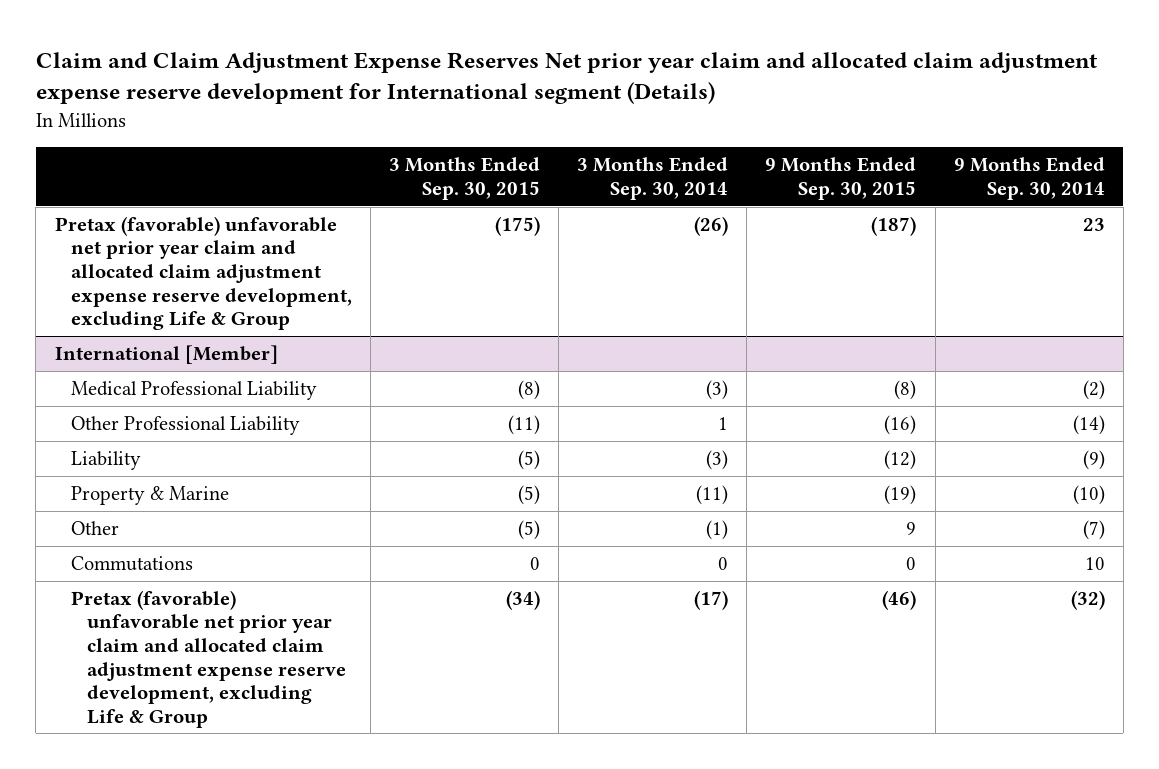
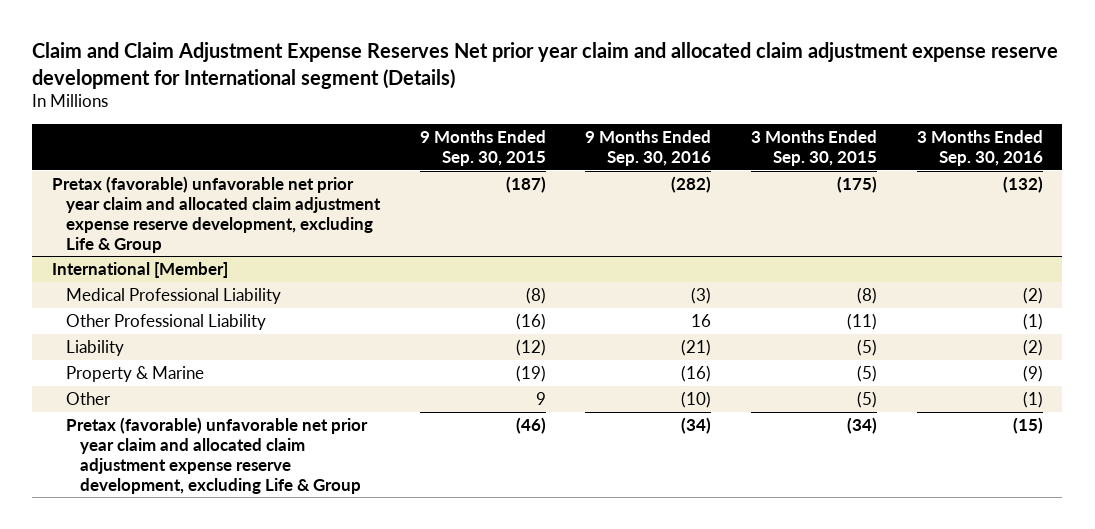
- | 3 Months Ended Sep. 30, 2015 | 3 Months Ended Sep. 30, 2014 | 9 Months Ended Sep. 30, 2015 | 9 Months Ended Sep. 30, 2014
+ | 9 Months Ended Sep. 30, 2015 | 9 Months Ended Sep. 30, 2016 | 3 Months Ended Sep. 30, 2015 | 3 Months Ended Sep. 30, 2016
@ International [Member]
- Commutations | 0 | 0 | 0 | 10

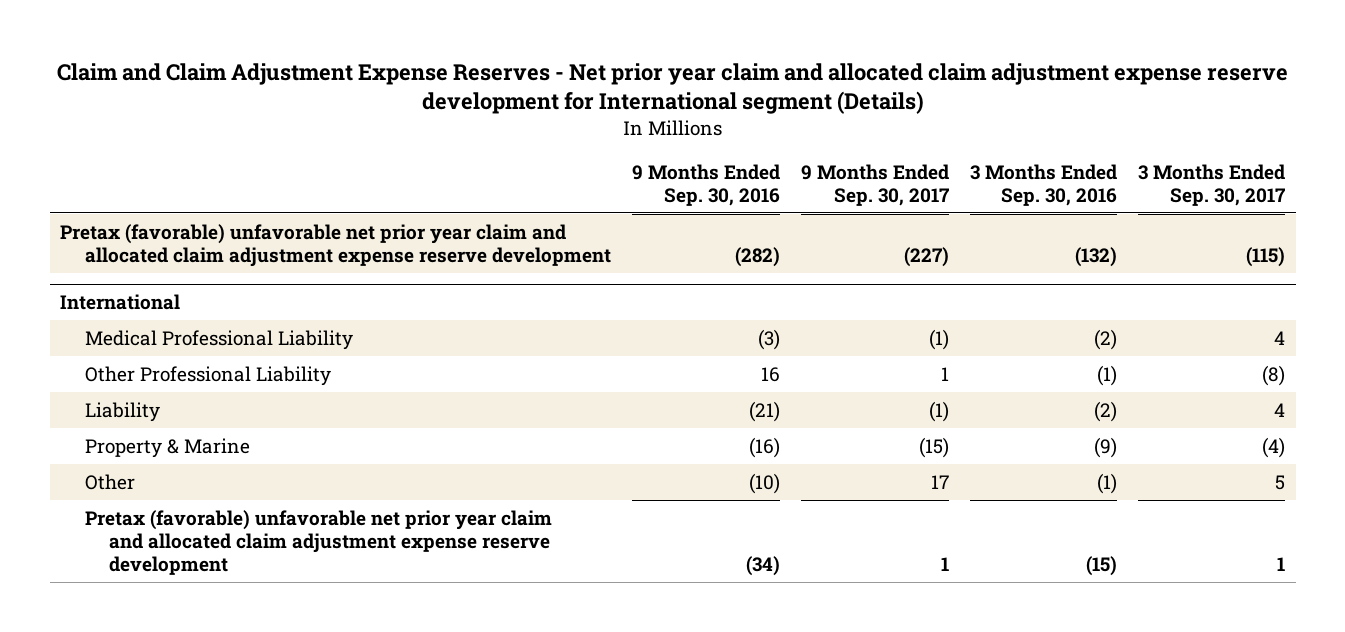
- Claim and Claim Adjustment Expense Reserves Net prior year claim and allocated claim adjustment expense reserve development for International segment (Details)
+ Claim and Claim Adjustment Expense Reserves - Net prior year claim and allocated claim adjustment expense reserve development for International segment (Details)
- | 9 Months Ended Sep. 30, 2015 | 9 Months Ended Sep. 30, 2016 | 3 Months Ended Sep. 30, 2015 | 3 Months Ended Sep. 30, 2016
+ | 9 Months Ended Sep. 30, 2016 | 9 Months Ended Sep. 30, 2017 | 3 Months Ended Sep. 30, 2016 | 3 Months Ended Sep. 30, 2017
- Pretax (favorable) unfavorable net prior year claim and allocated claim adjustment expense reserve development, excluding Life & Group | (187) | (282) | (175) | (132)
- International [Member]
+ Pretax (favorable) unfavorable net prior year claim and allocated claim adjustment expense reserve development | (282) | (227) | (132) | (115)
+ International
- Pretax (favorable) unfavorable net prior year claim and allocated claim adjustment expense reserve development, excluding Life & Group | (46) | (34) | (34) | (15)
+ Pretax (favorable) unfavorable net prior year claim and allocated claim adjustment expense reserve development | (34) | 1 | (15) | 1

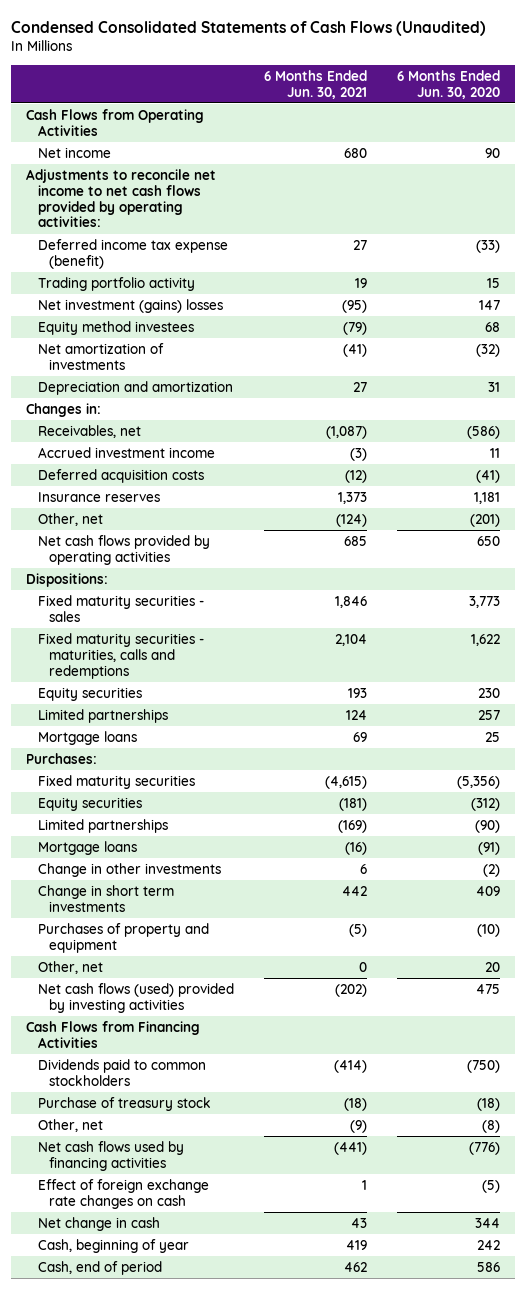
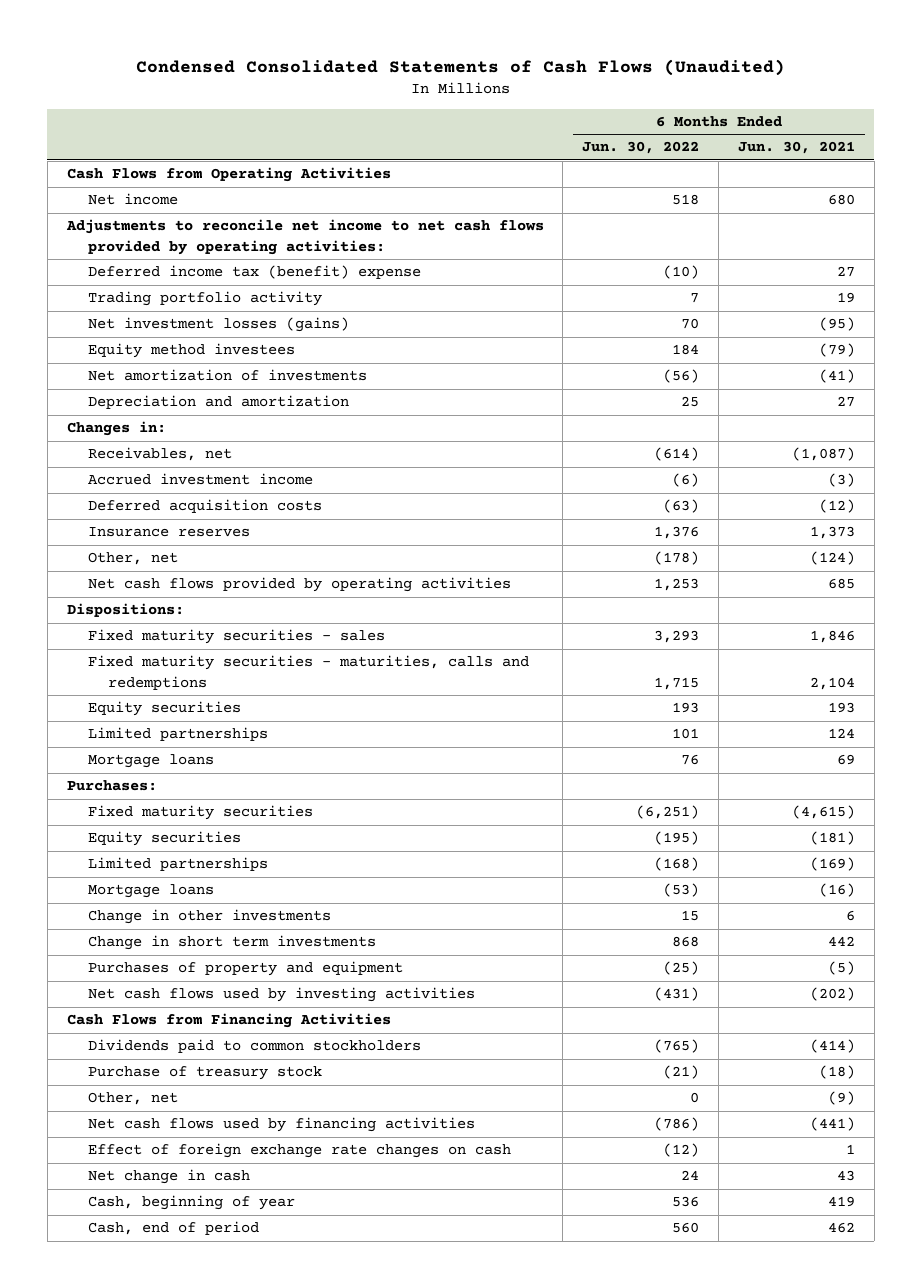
- | 6 Months Ended Jun. 30, 2021 | 6 Months Ended Jun. 30, 2020
+ | 6 Months Ended Jun. 30, 2022 | 6 Months Ended Jun. 30, 2021
- Deferred income tax expense (benefit) | 27 | (33)
+ Deferred income tax (benefit) expense | (10) | 27
- Net investment (gains) losses | (95) | 147
+ Net investment losses (gains) | 70 | (95)
- Other, net | 0 | 20
- Net cash flows (used) provided by investing activities | (202) | 475
+ Net cash flows used by investing activities | (431) | (202)

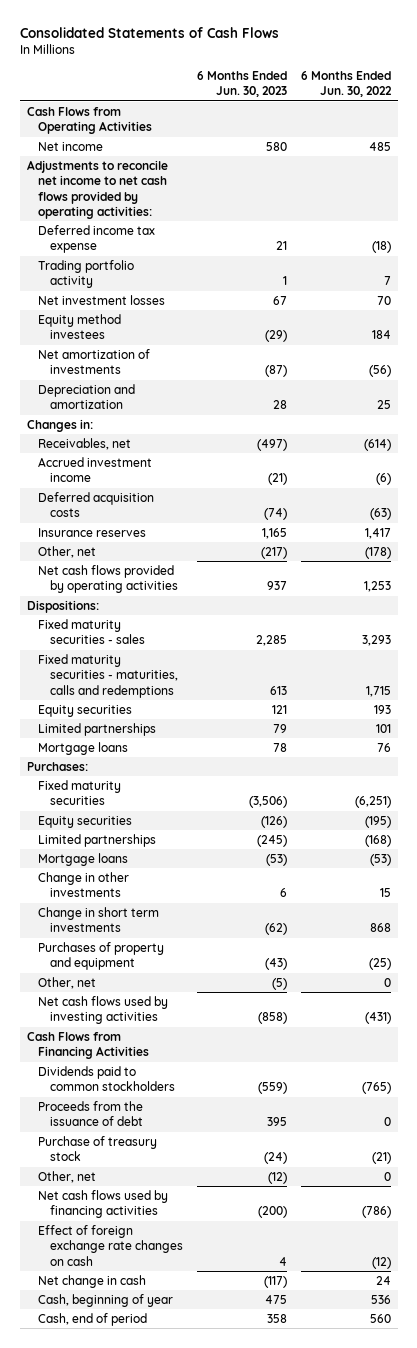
- Condensed Consolidated Statements of Cash Flows (Unaudited)
+ Consolidated Statements of Cash Flows
- | 6 Months Ended Jun. 30, 2022 | 6 Months Ended Jun. 30, 2021
+ | 6 Months Ended Jun. 30, 2023 | 6 Months Ended Jun. 30, 2022
- Net income | 518 | 680
+ Net income | 580 | 485
- Deferred income tax (benefit) expense | (10) | 27
+ Deferred income tax expense | 21 | (18)
- Net investment losses (gains) | 70 | (95)
+ Net investment losses | 67 | 70
- Insurance reserves | 1,376 | 1,373
+ Insurance reserves | 1,165 | 1,417
+ Other, net | (5) | 0
+ Proceeds from the issuance of debt | 395 | 0

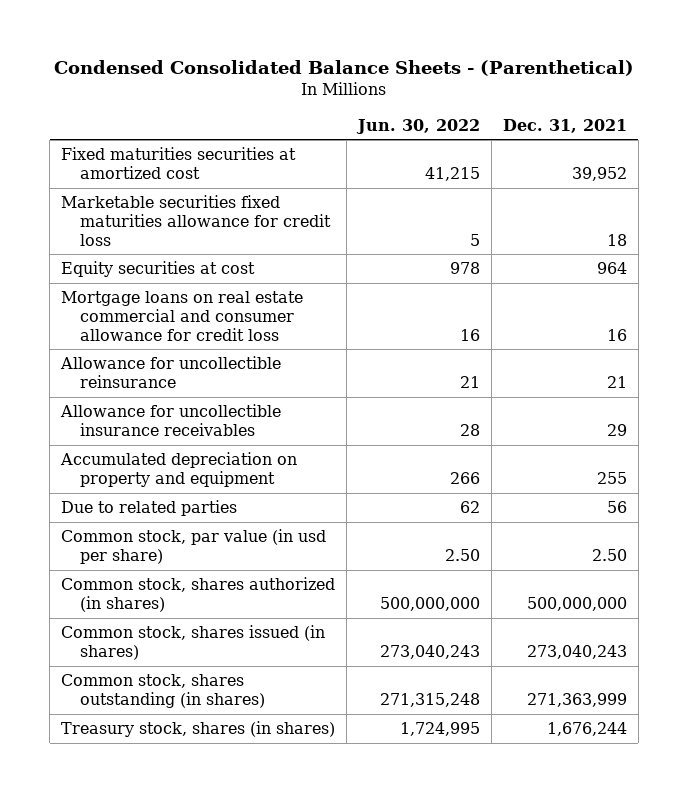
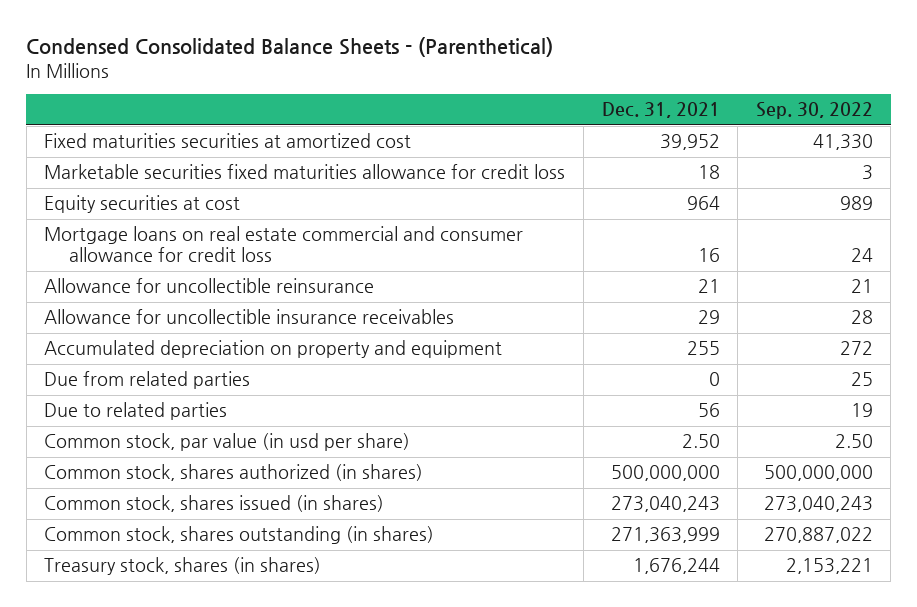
- | Jun. 30, 2022 | Dec. 31, 2021
+ | Dec. 31, 2021 | Sep. 30, 2022
+ Due from related parties | 0 | 25

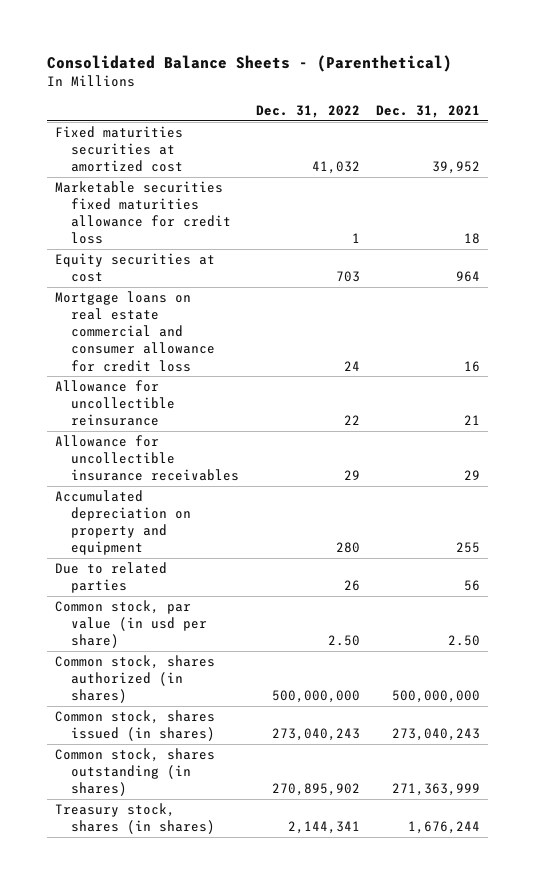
- Condensed Consolidated Balance Sheets - (Parenthetical)
+ Consolidated Balance Sheets - (Parenthetical)
- | Dec. 31, 2021 | Sep. 30, 2022
+ | Dec. 31, 2022 | Dec. 31, 2021
- Due from related parties | 0 | 25

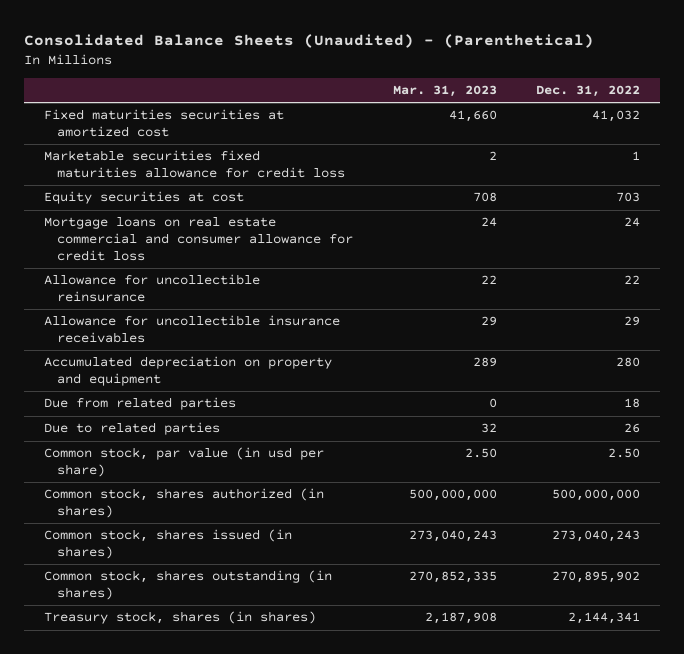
- Consolidated Balance Sheets - (Parenthetical)
+ Consolidated Balance Sheets (Unaudited) - (Parenthetical)
- | Dec. 31, 2022 | Dec. 31, 2021
+ | Mar. 31, 2023 | Dec. 31, 2022
+ Due from related parties | 0 | 18

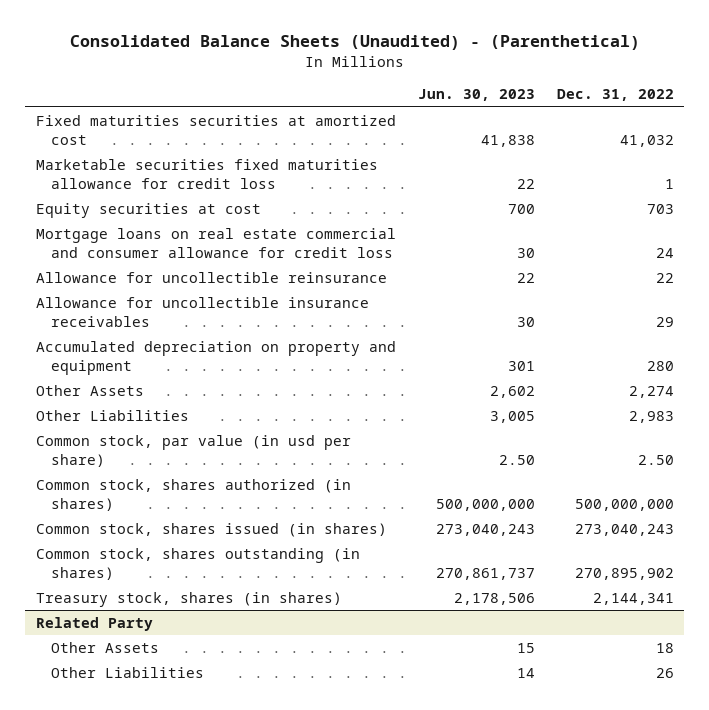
- | Mar. 31, 2023 | Dec. 31, 2022
+ | Jun. 30, 2023 | Dec. 31, 2022
- Due from related parties | 0 | 18
- Due to related parties | 32 | 26
+ Other Assets | 2,602 | 2,274
+ Other Liabilities | 3,005 | 2,983
+ Related Party
+ Other Assets | 15 | 18
+ Other Liabilities | 14 | 26

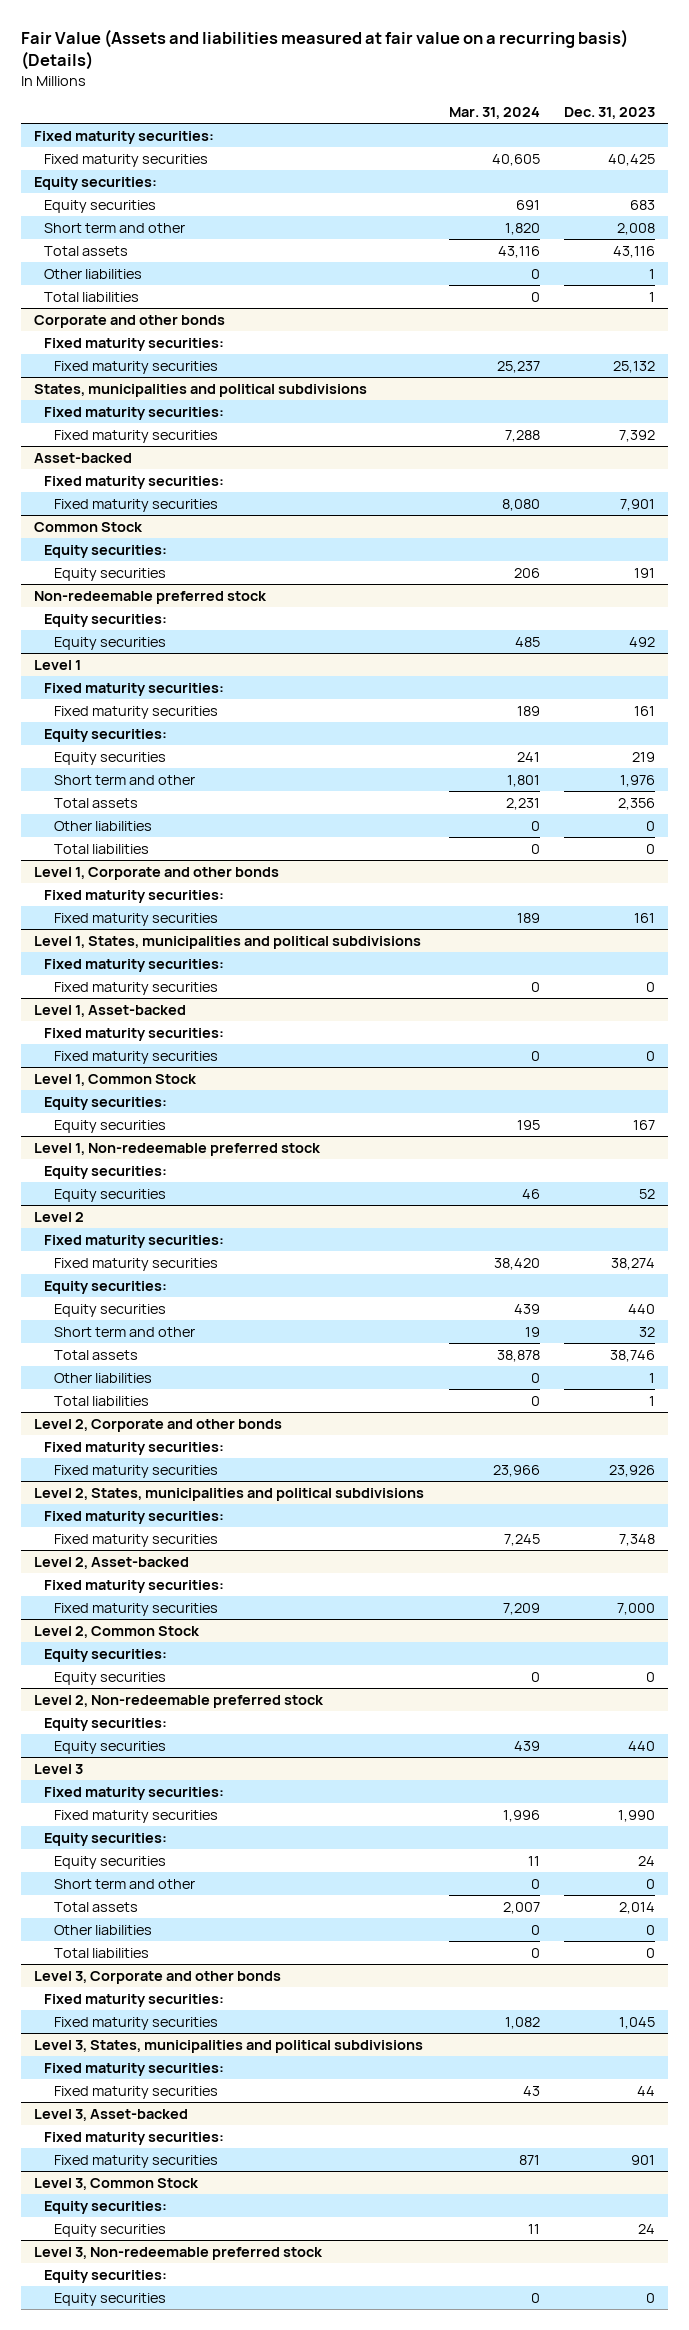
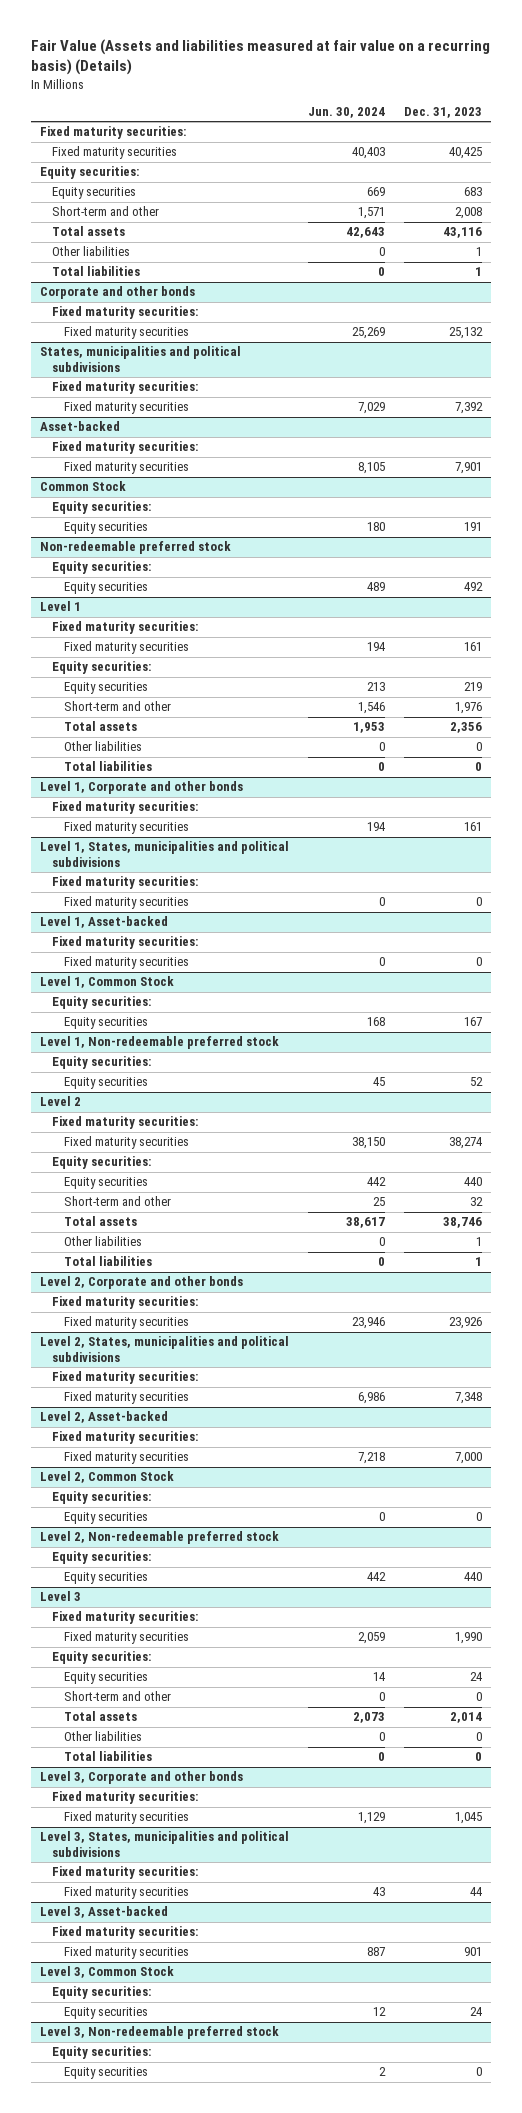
- | Mar. 31, 2024 | Dec. 31, 2023
+ | Jun. 30, 2024 | Dec. 31, 2023
- Short term and other | 1,820 | 2,008
+ Short-term and other | 1,571 | 2,008
@ Level 1
- Short term and other | 1,801 | 1,976
+ Short-term and other | 1,546 | 1,976
@ Level 2
- Short term and other | 19 | 32
+ Short-term and other | 25 | 32
@ Level 3
- Short term and other | 0 | 0
+ Short-term and other | 0 | 0

